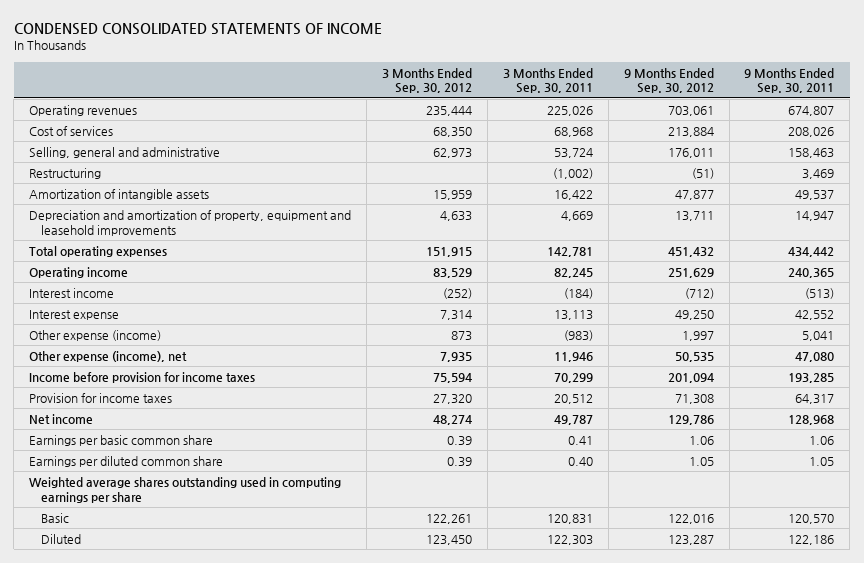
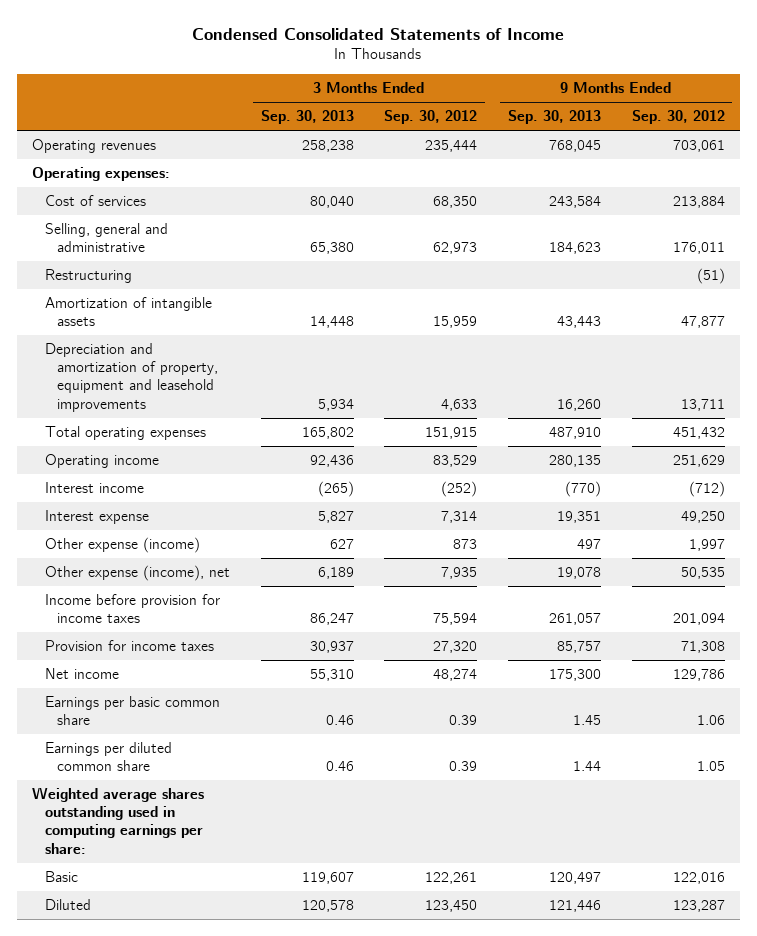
- CONDENSED CONSOLIDATED STATEMENTS OF INCOME
+ Condensed Consolidated Statements of Income
- | 3 Months Ended Sep. 30, 2012 | 3 Months Ended Sep. 30, 2011 | 9 Months Ended Sep. 30, 2012 | 9 Months Ended Sep. 30, 2011
+ | 3 Months Ended Sep. 30, 2013 | 3 Months Ended Sep. 30, 2012 | 9 Months Ended Sep. 30, 2013 | 9 Months Ended Sep. 30, 2012
+ Operating expenses:
- Weighted average shares outstanding used in computing earnings per share
+ Weighted average shares outstanding used in computing earnings per share:

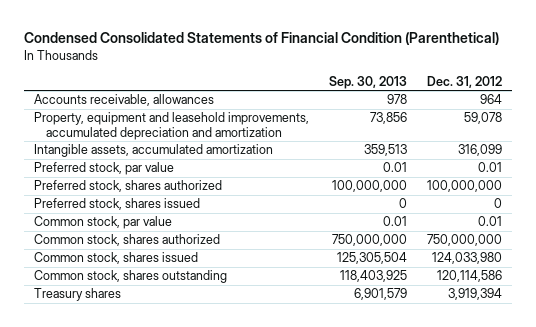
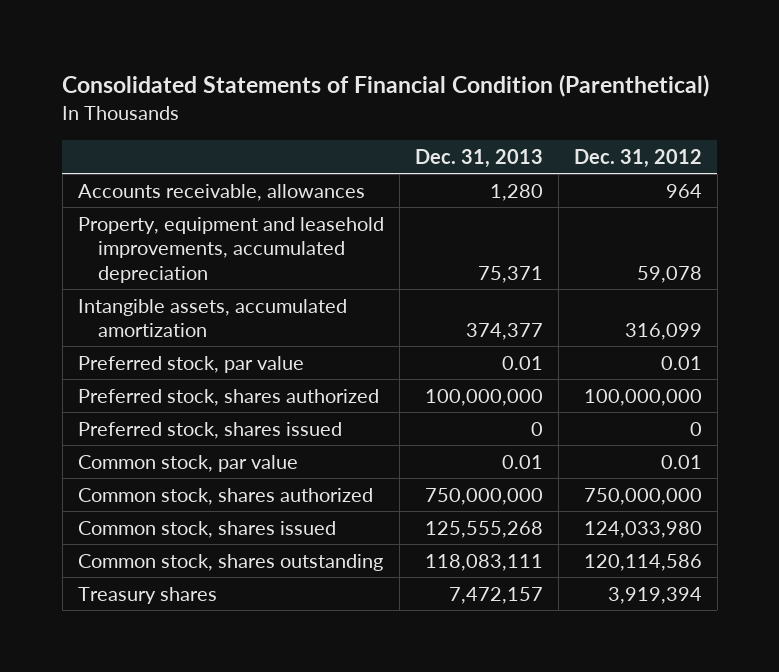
- Condensed Consolidated Statements of Financial Condition (Parenthetical)
+ Consolidated Statements of Financial Condition (Parenthetical)
- | Sep. 30, 2013 | Dec. 31, 2012
+ | Dec. 31, 2013 | Dec. 31, 2012
- Property, equipment and leasehold improvements, accumulated depreciation and amortization | 73,856 | 59,078
+ Property, equipment and leasehold improvements, accumulated depreciation | 75,371 | 59,078

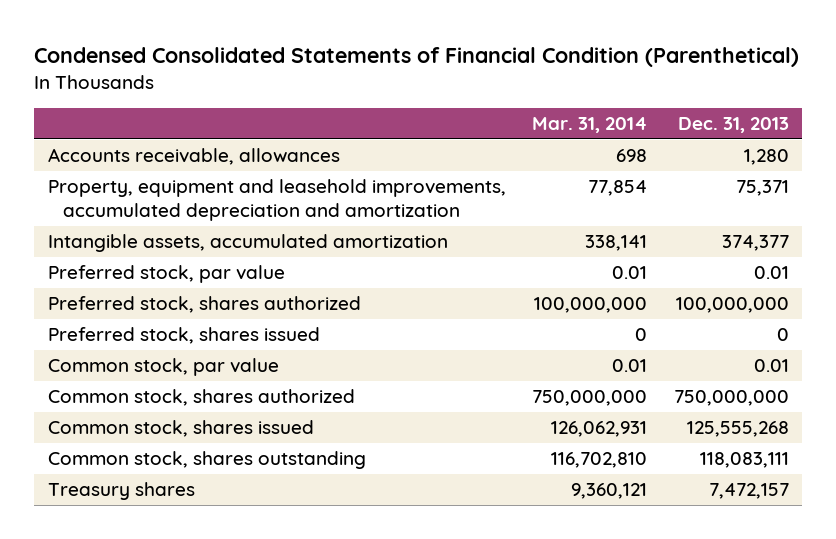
- Consolidated Statements of Financial Condition (Parenthetical)
+ Condensed Consolidated Statements of Financial Condition (Parenthetical)
- | Dec. 31, 2013 | Dec. 31, 2012
+ | Mar. 31, 2014 | Dec. 31, 2013
- Property, equipment and leasehold improvements, accumulated depreciation | 75,371 | 59,078
+ Property, equipment and leasehold improvements, accumulated depreciation and amortization | 77,854 | 75,371

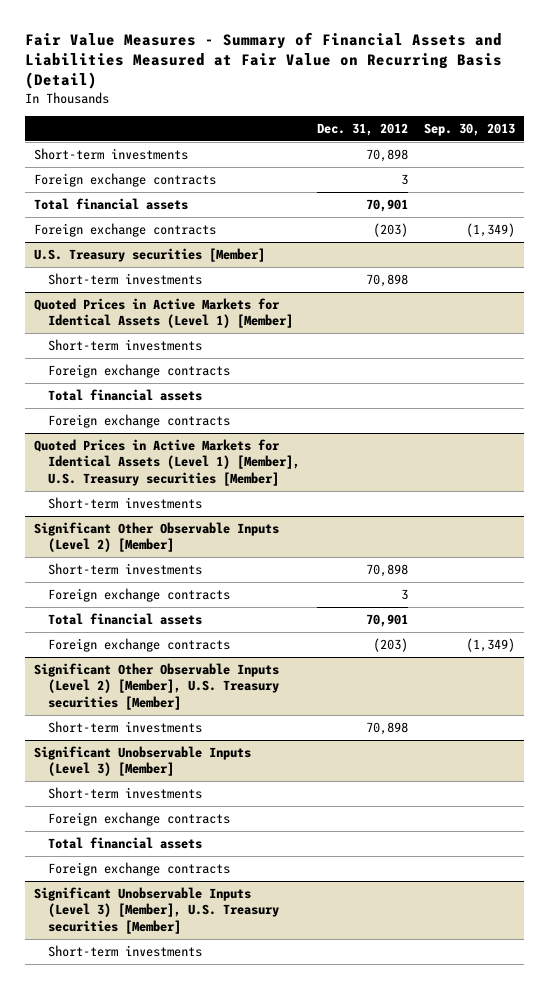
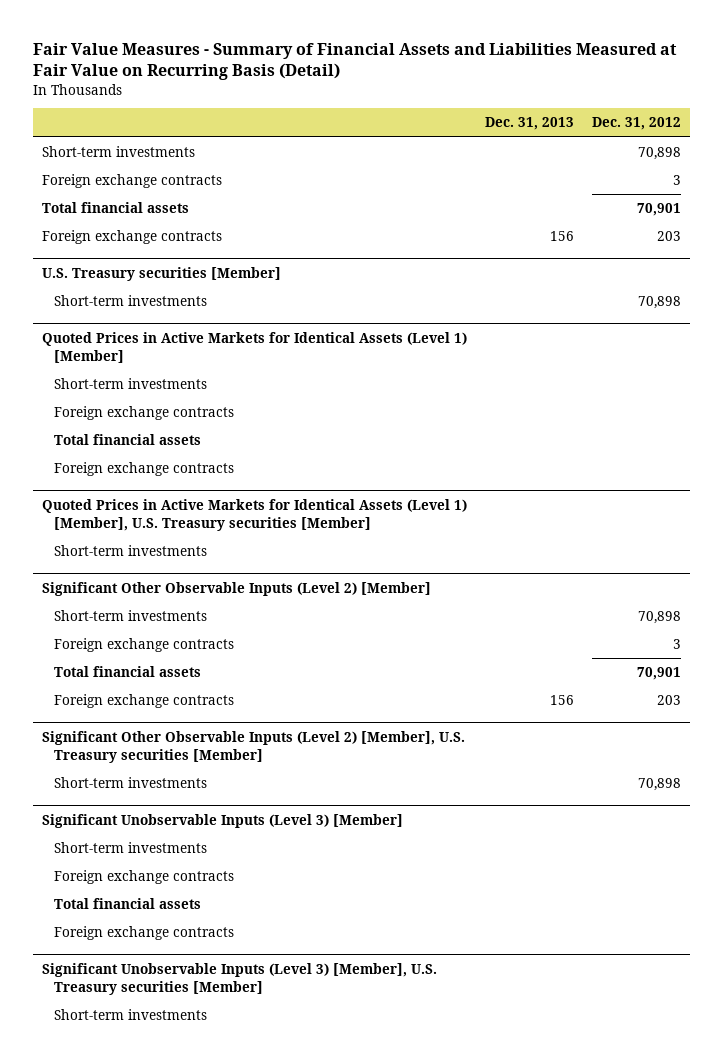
- | Dec. 31, 2012 | Sep. 30, 2013
+ | Dec. 31, 2013 | Dec. 31, 2012
- Foreign exchange contracts | (203) | (1,349)
+ Foreign exchange contracts | 156 | 203
@ Significant Other Observable Inputs (Level 2) [Member]
- Foreign exchange contracts | (203) | (1,349)
+ Foreign exchange contracts | 156 | 203

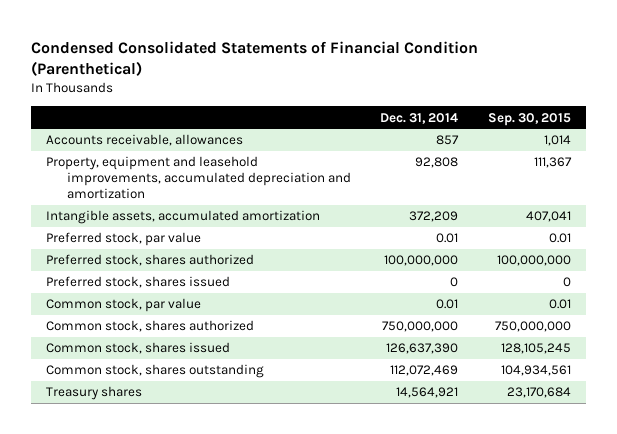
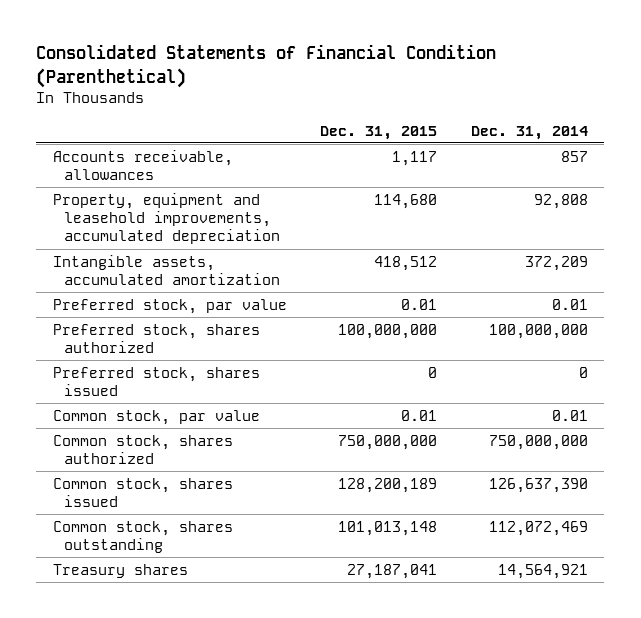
- Condensed Consolidated Statements of Financial Condition (Parenthetical)
+ Consolidated Statements of Financial Condition (Parenthetical)
- | Dec. 31, 2014 | Sep. 30, 2015
+ | Dec. 31, 2015 | Dec. 31, 2014
- Property, equipment and leasehold improvements, accumulated depreciation and amortization | 92,808 | 111,367
+ Property, equipment and leasehold improvements, accumulated depreciation | 114,680 | 92,808

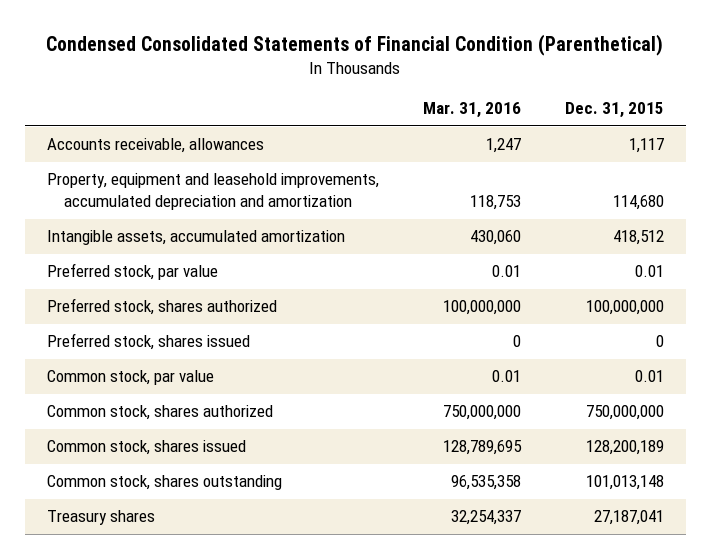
- Consolidated Statements of Financial Condition (Parenthetical)
+ Condensed Consolidated Statements of Financial Condition (Parenthetical)
- | Dec. 31, 2015 | Dec. 31, 2014
+ | Mar. 31, 2016 | Dec. 31, 2015
- Property, equipment and leasehold improvements, accumulated depreciation | 114,680 | 92,808
+ Property, equipment and leasehold improvements, accumulated depreciation and amortization | 118,753 | 114,680

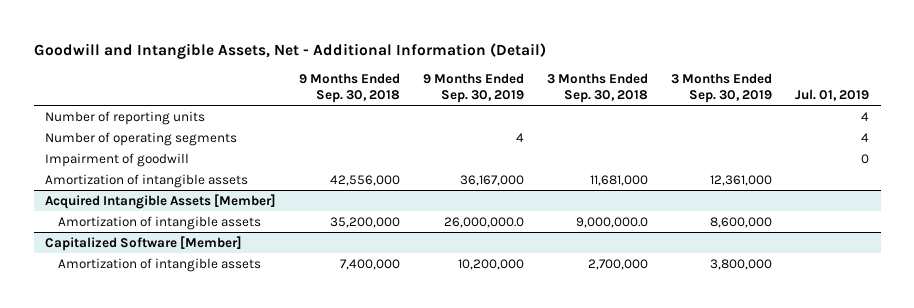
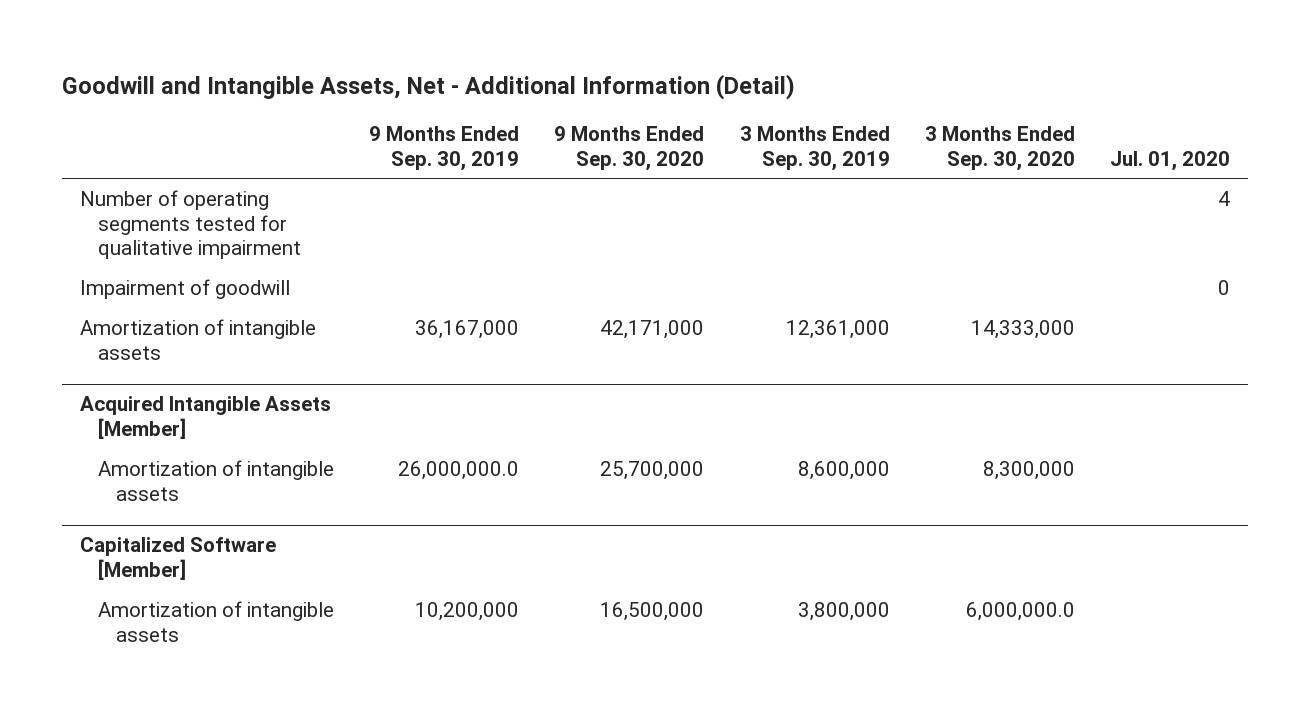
- | 9 Months Ended Sep. 30, 2018 | 9 Months Ended Sep. 30, 2019 | 3 Months Ended Sep. 30, 2018 | 3 Months Ended Sep. 30, 2019 | Jul. 01, 2019
+ | 9 Months Ended Sep. 30, 2019 | 9 Months Ended Sep. 30, 2020 | 3 Months Ended Sep. 30, 2019 | 3 Months Ended Sep. 30, 2020 | Jul. 01, 2020
- Number of reporting units | | | | | 4
- Number of operating segments | | 4 | | | 4
+ Number of operating segments tested for qualitative impairment | | | | | 4

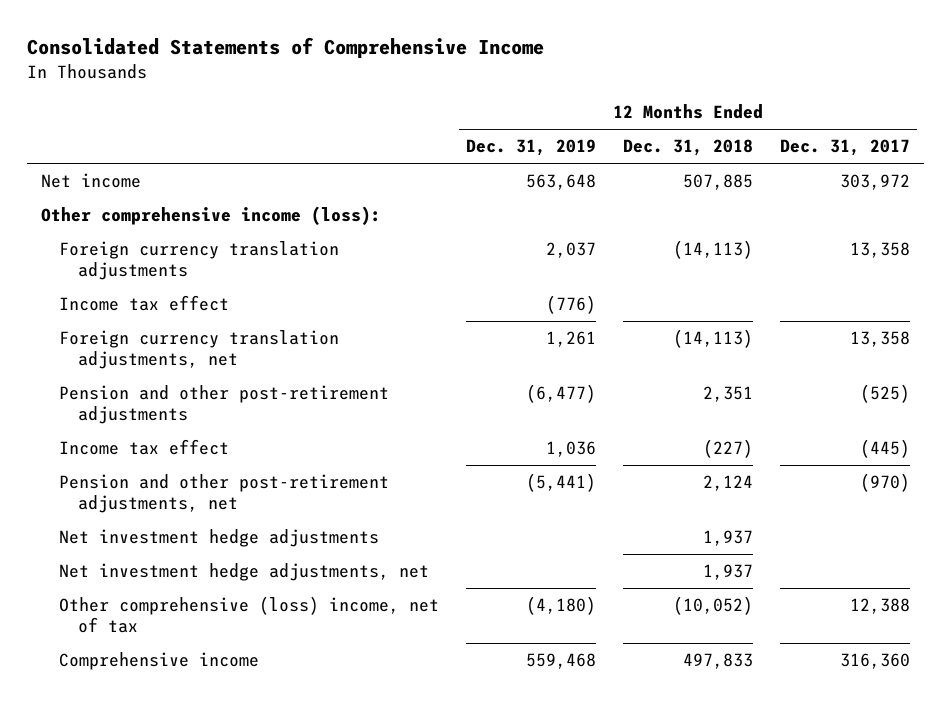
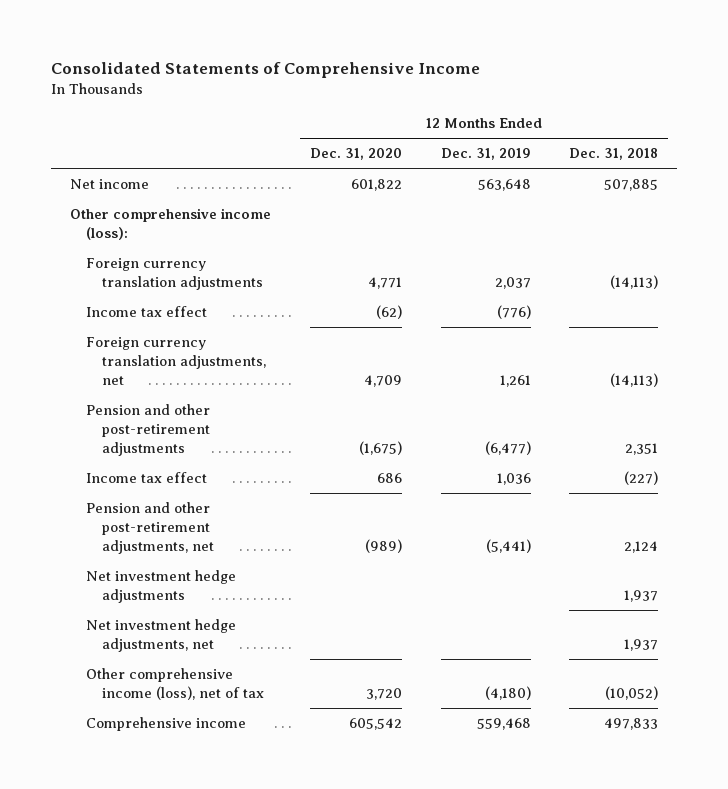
- | 12 Months Ended Dec. 31, 2019 | 12 Months Ended Dec. 31, 2018 | 12 Months Ended Dec. 31, 2017
+ | 12 Months Ended Dec. 31, 2020 | 12 Months Ended Dec. 31, 2019 | 12 Months Ended Dec. 31, 2018
- Other comprehensive (loss) income, net of tax | (4,180) | (10,052) | 12,388
+ Other comprehensive income (loss), net of tax | 3,720 | (4,180) | (10,052)

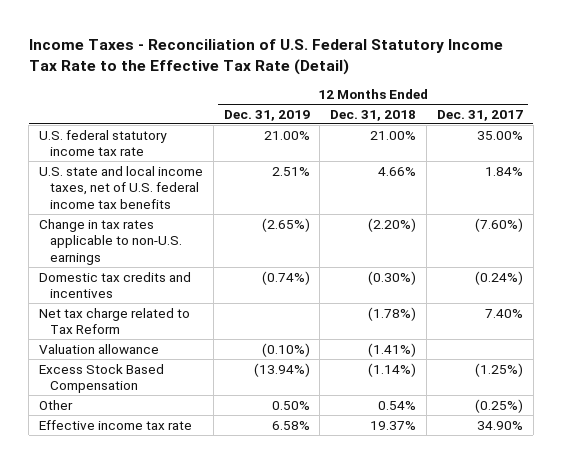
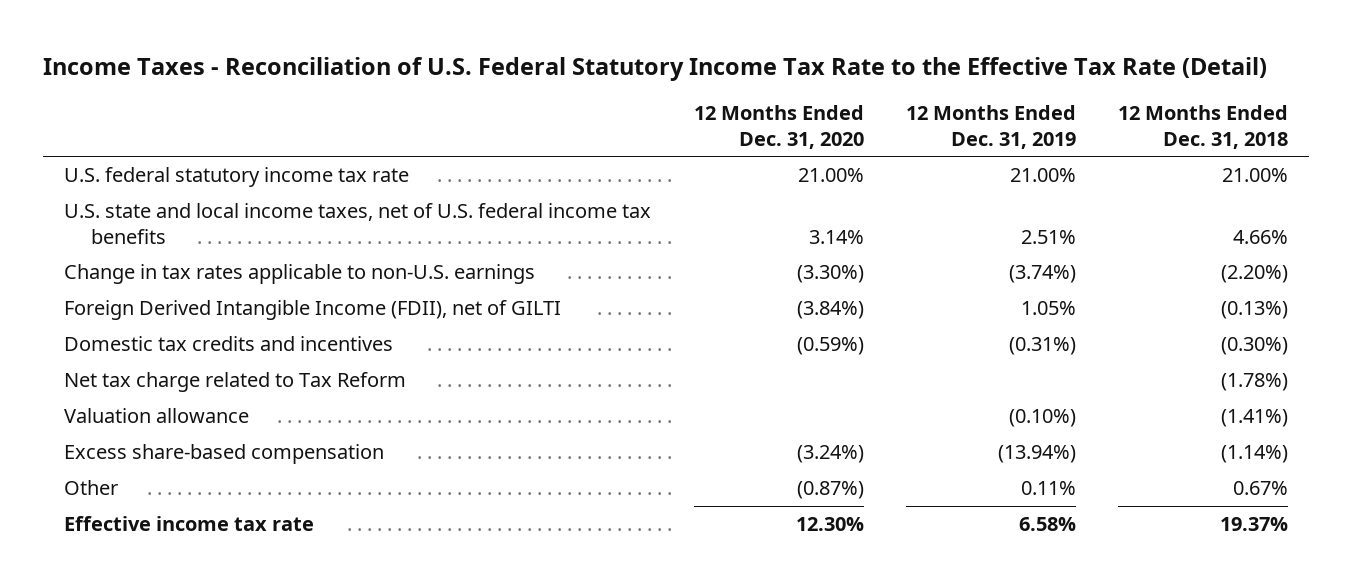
- | 12 Months Ended Dec. 31, 2019 | 12 Months Ended Dec. 31, 2018 | 12 Months Ended Dec. 31, 2017
+ | 12 Months Ended Dec. 31, 2020 | 12 Months Ended Dec. 31, 2019 | 12 Months Ended Dec. 31, 2018
- Change in tax rates applicable to non-U.S. earnings | (2.65%) | (2.20%) | (7.60%)
- Domestic tax credits and incentives | (0.74%) | (0.30%) | (0.24%)
+ Change in tax rates applicable to non-U.S. earnings | (3.30%) | (3.74%) | (2.20%)
+ Foreign Derived Intangible Income (FDII), net of GILTI | (3.84%) | 1.05% | (0.13%)
+ Domestic tax credits and incentives | (0.59%) | (0.31%) | (0.30%)
- Excess Stock Based Compensation | (13.94%) | (1.14%) | (1.25%)
- Other | 0.50% | 0.54% | (0.25%)
+ Excess share-based compensation | (3.24%) | (13.94%) | (1.14%)
+ Other | (0.87%) | 0.11% | 0.67%

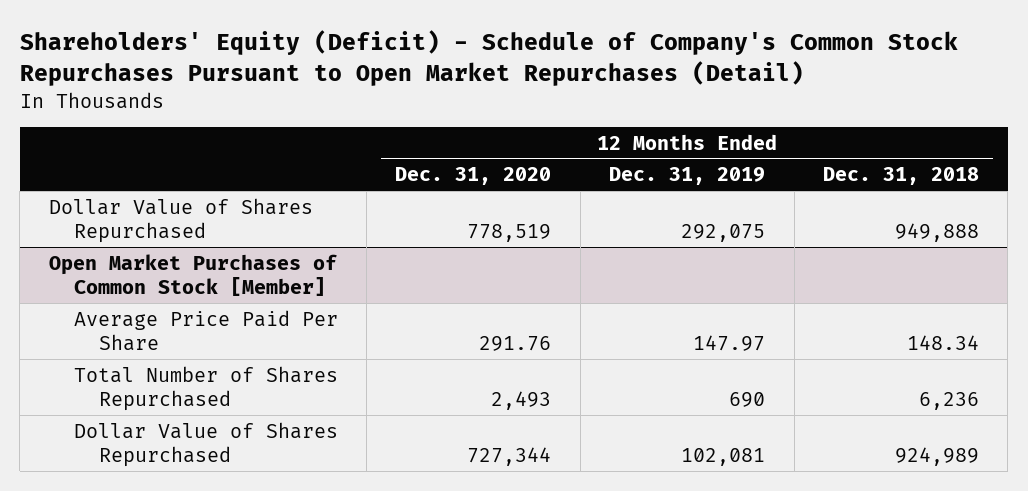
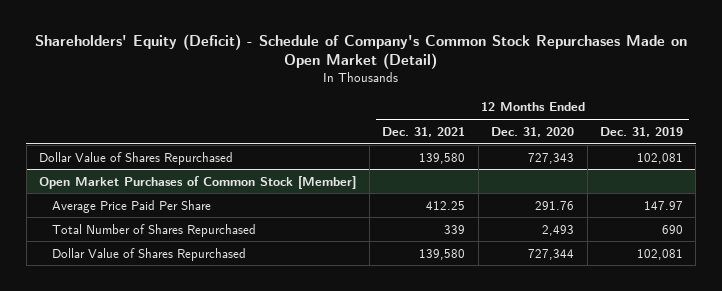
- Shareholders' Equity (Deficit) - Schedule of Company's Common Stock Repurchases Pursuant to Open Market Repurchases (Detail)
+ Shareholders' Equity (Deficit) - Schedule of Company's Common Stock Repurchases Made on Open Market (Detail)
- | 12 Months Ended Dec. 31, 2020 | 12 Months Ended Dec. 31, 2019 | 12 Months Ended Dec. 31, 2018
+ | 12 Months Ended Dec. 31, 2021 | 12 Months Ended Dec. 31, 2020 | 12 Months Ended Dec. 31, 2019
- Dollar Value of Shares Repurchased | 778,519 | 292,075 | 949,888
+ Dollar Value of Shares Repurchased | 139,580 | 727,343 | 102,081

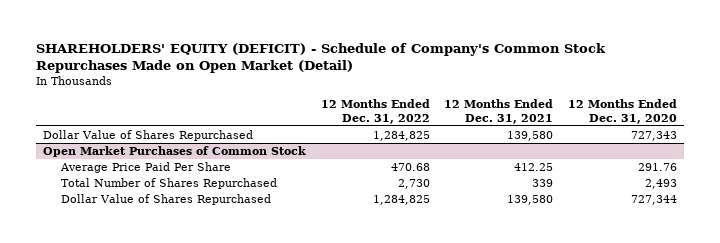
- Shareholders' Equity (Deficit) - Schedule of Company's Common Stock Repurchases Made on Open Market (Detail)
+ SHAREHOLDERS' EQUITY (DEFICIT) - Schedule of Company's Common Stock Repurchases Made on Open Market (Detail)
- | 12 Months Ended Dec. 31, 2021 | 12 Months Ended Dec. 31, 2020 | 12 Months Ended Dec. 31, 2019
+ | 12 Months Ended Dec. 31, 2022 | 12 Months Ended Dec. 31, 2021 | 12 Months Ended Dec. 31, 2020
- Open Market Purchases of Common Stock [Member]
+ Open Market Purchases of Common Stock

